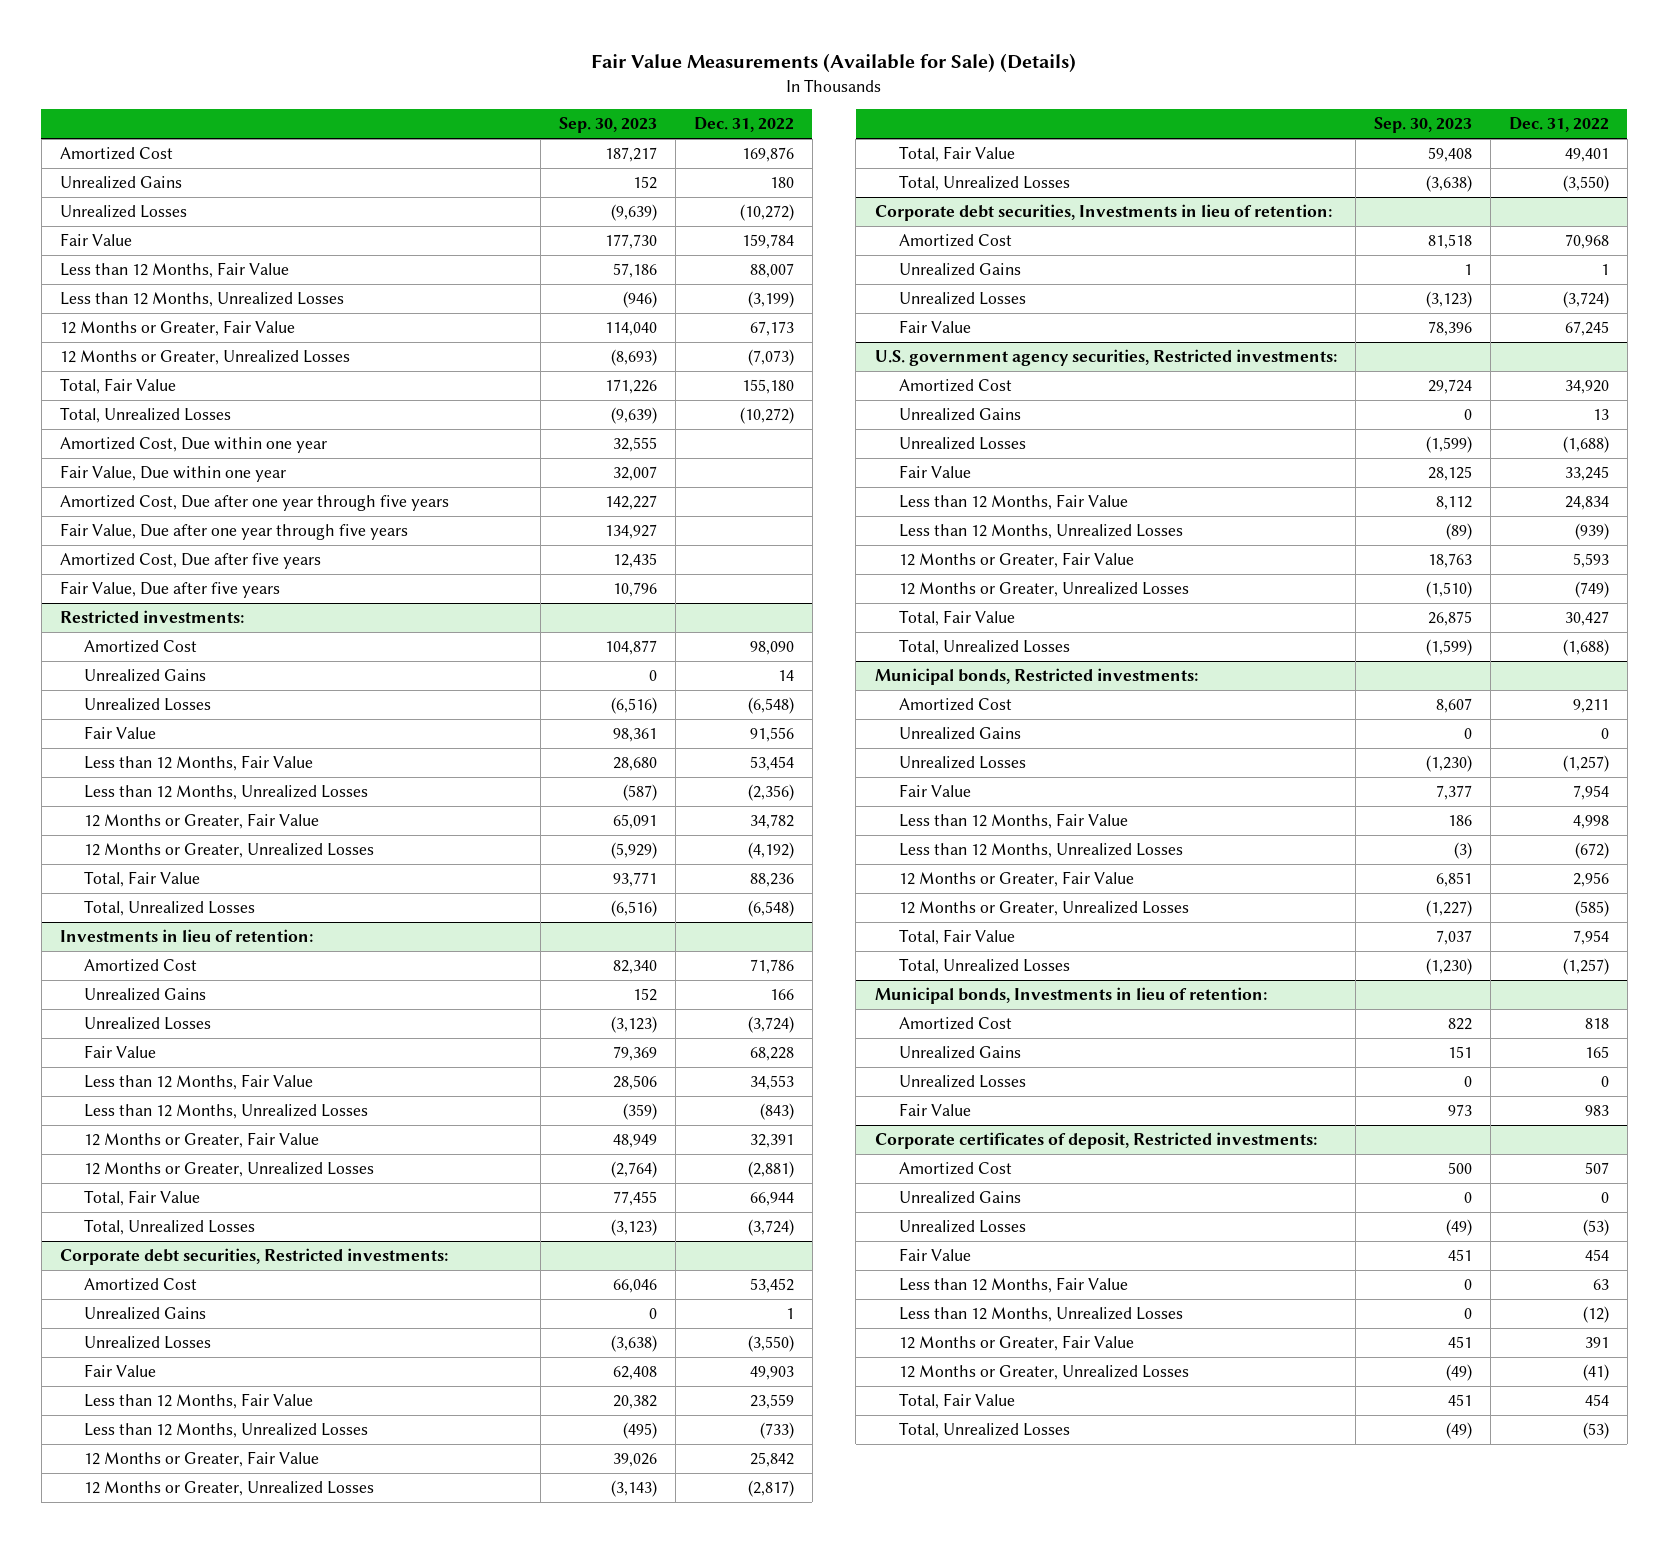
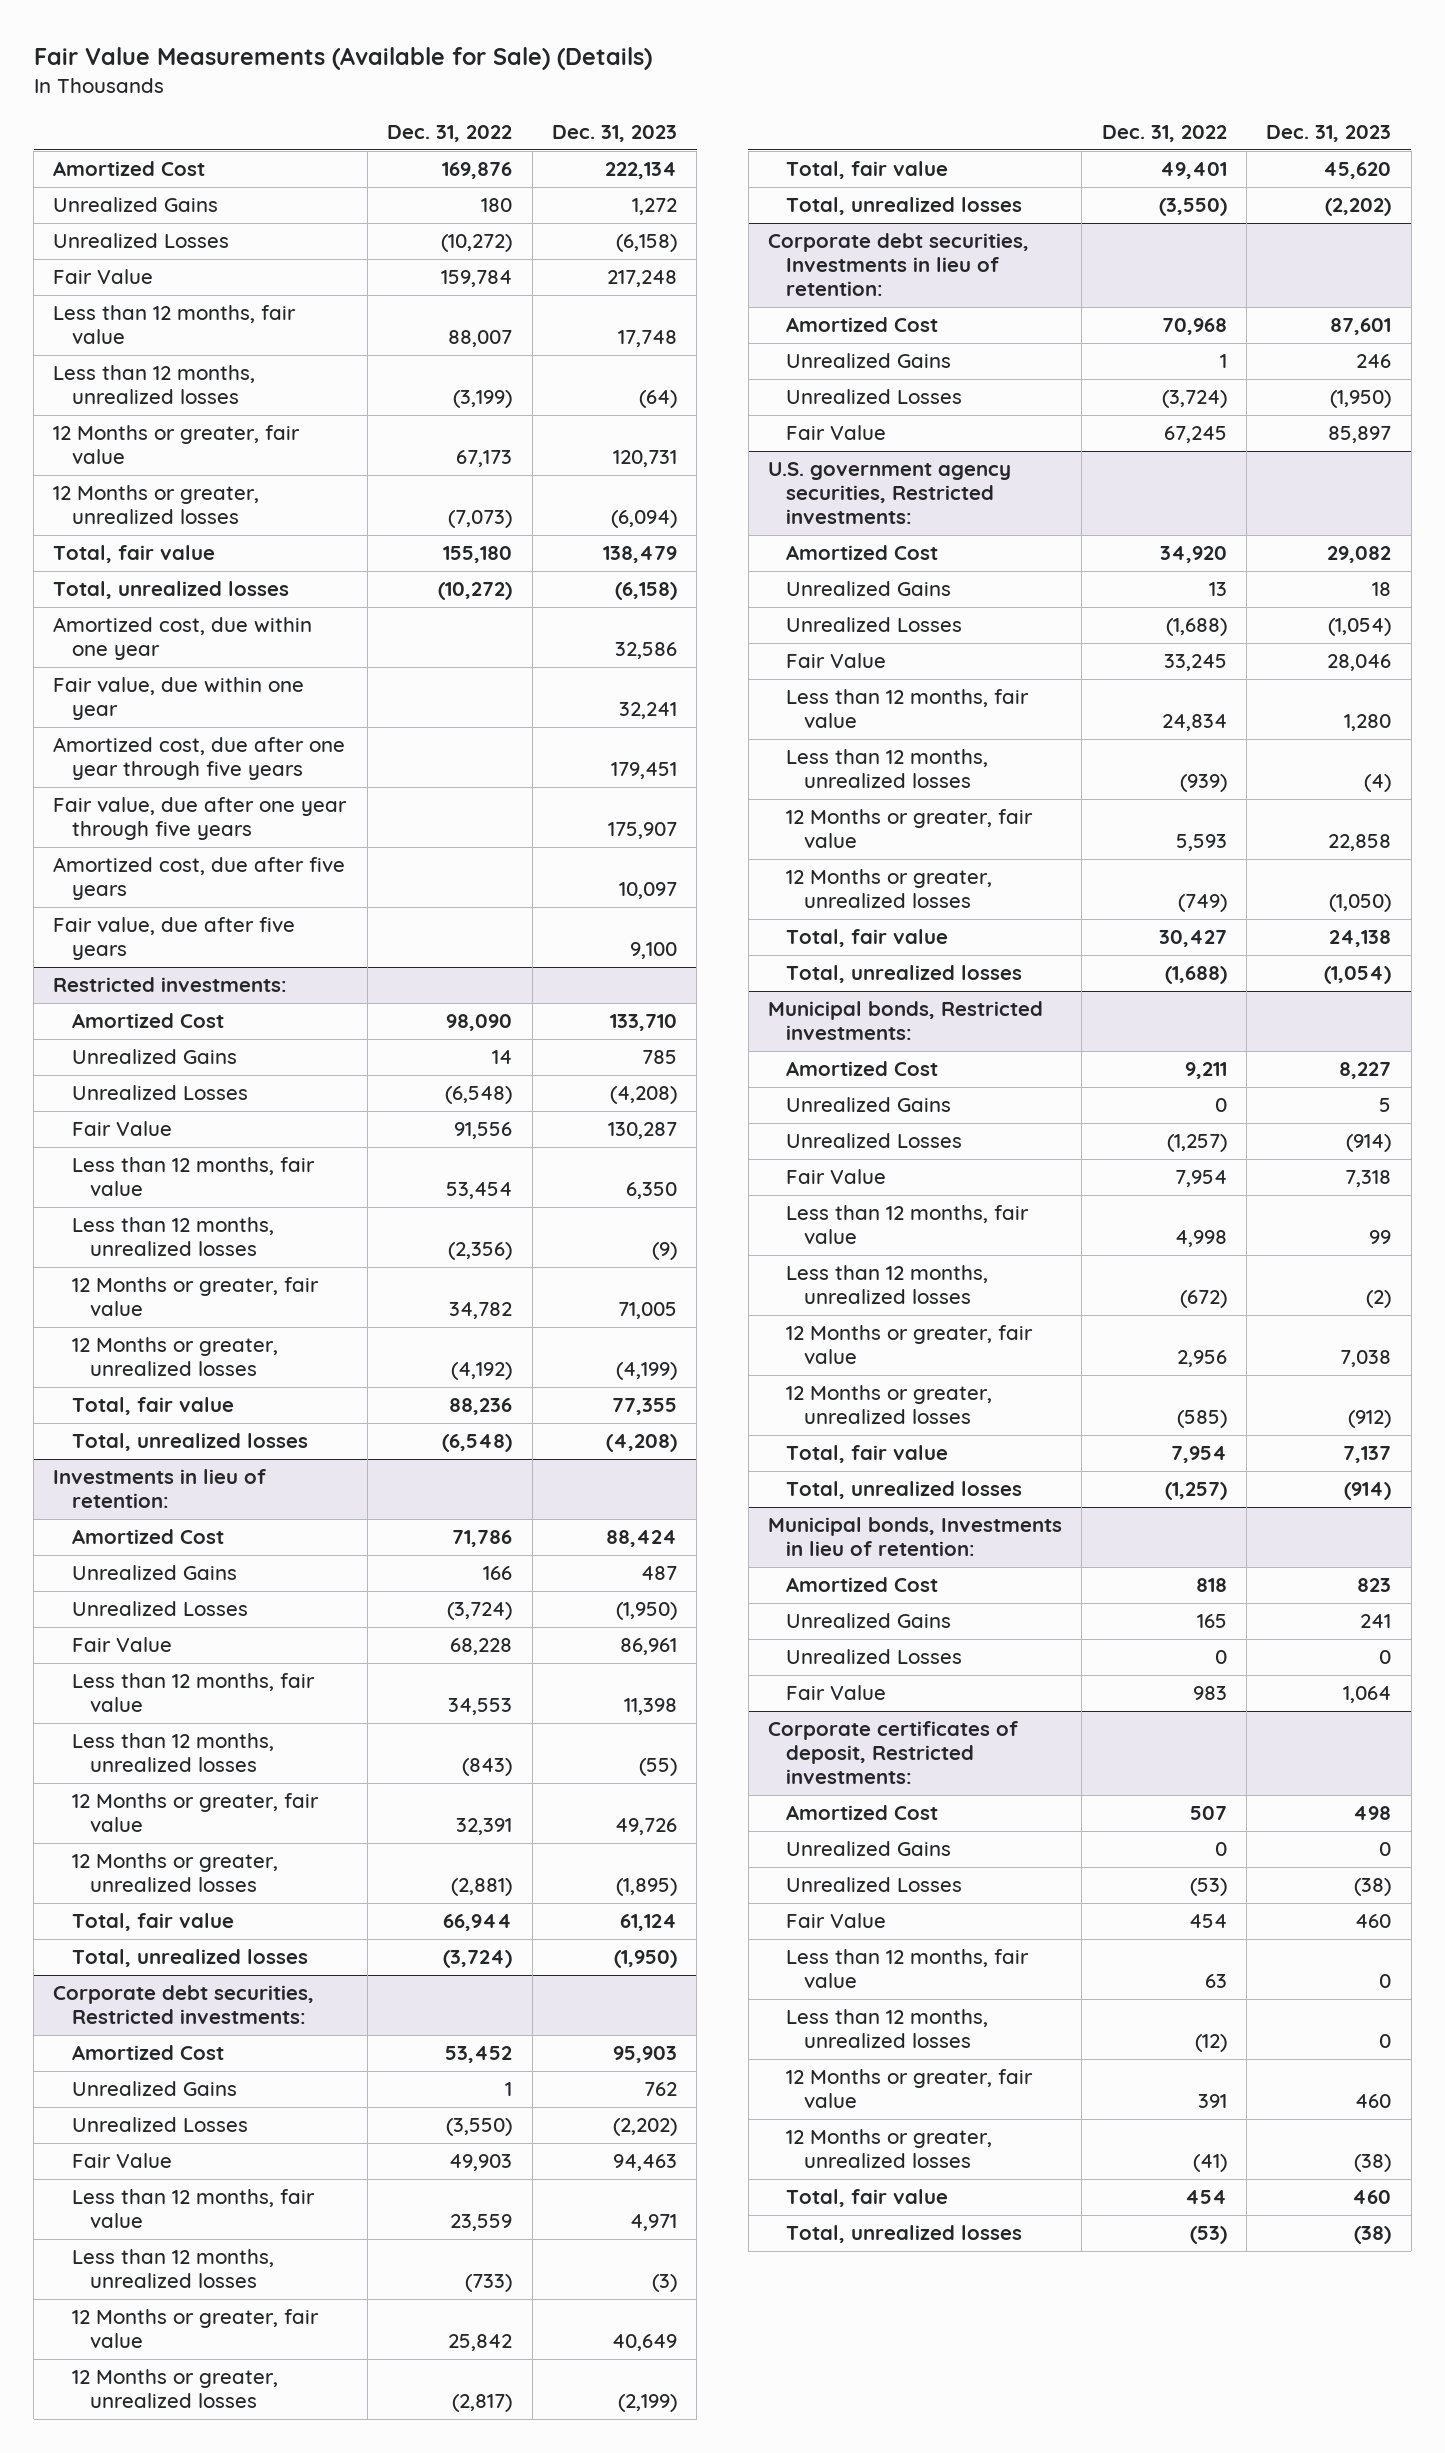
- | Sep. 30, 2023 | Dec. 31, 2022
+ | Dec. 31, 2022 | Dec. 31, 2023
- Less than 12 Months, Fair Value | 57,186 | 88,007
- Less than 12 Months, Unrealized Losses | (946) | (3,199)
- 12 Months or Greater, Fair Value | 114,040 | 67,173
- 12 Months or Greater, Unrealized Losses | (8,693) | (7,073)
- Total, Fair Value | 171,226 | 155,180
- Total, Unrealized Losses | (9,639) | (10,272)
- Amortized Cost, Due within one year | 32,555 |
- Fair Value, Due within one year | 32,007 |
- Amortized Cost, Due after one year through five years | 142,227 |
- Fair Value, Due after one year through five years | 134,927 |
- Amortized Cost, Due after five years | 12,435 |
- Fair Value, Due after five years | 10,796 |
+ Less than 12 months, fair value | 88,007 | 17,748
+ Less than 12 months, unrealized losses | (3,199) | (64)
+ 12 Months or greater, fair value | 67,173 | 120,731
+ 12 Months or greater, unrealized losses | (7,073) | (6,094)
+ Total, fair value | 155,180 | 138,479
+ Total, unrealized losses | (10,272) | (6,158)
+ Amortized cost, due within one year | | 32,586
+ Fair value, due within one year | | 32,241
+ Amortized cost, due after one year through five years | | 179,451
+ Fair value, due after one year through five years | | 175,907
+ Amortized cost, due after five years | | 10,097
+ Fair value, due after five years | | 9,100
@ Restricted investments:
- Less than 12 Months, Fair Value | 28,680 | 53,454
- Less than 12 Months, Unrealized Losses | (587) | (2,356)
- 12 Months or Greater, Fair Value | 65,091 | 34,782
- 12 Months or Greater, Unrealized Losses | (5,929) | (4,192)
- Total, Fair Value | 93,771 | 88,236
- Total, Unrealized Losses | (6,516) | (6,548)
+ Less than 12 months, fair value | 53,454 | 6,350
+ Less than 12 months, unrealized losses | (2,356) | (9)
+ 12 Months or greater, fair value | 34,782 | 71,005
+ 12 Months or greater, unrealized losses | (4,192) | (4,199)
+ Total, fair value | 88,236 | 77,355
+ Total, unrealized losses | (6,548) | (4,208)
@ Investments in lieu of retention:
- Less than 12 Months, Fair Value | 28,506 | 34,553
- Less than 12 Months, Unrealized Losses | (359) | (843)
- 12 Months or Greater, Fair Value | 48,949 | 32,391
- 12 Months or Greater, Unrealized Losses | (2,764) | (2,881)
- Total, Fair Value | 77,455 | 66,944
- Total, Unrealized Losses | (3,123) | (3,724)
+ Less than 12 months, fair value | 34,553 | 11,398
+ Less than 12 months, unrealized losses | (843) | (55)
+ 12 Months or greater, fair value | 32,391 | 49,726
+ 12 Months or greater, unrealized losses | (2,881) | (1,895)
+ Total, fair value | 66,944 | 61,124
+ Total, unrealized losses | (3,724) | (1,950)
@ Corporate debt securities, Restricted investments:
- Less than 12 Months, Fair Value | 20,382 | 23,559
- Less than 12 Months, Unrealized Losses | (495) | (733)
- 12 Months or Greater, Fair Value | 39,026 | 25,842
- 12 Months or Greater, Unrealized Losses | (3,143) | (2,817)
- Total, Fair Value | 59,408 | 49,401
- Total, Unrealized Losses | (3,638) | (3,550)
+ Less than 12 months, fair value | 23,559 | 4,971
+ Less than 12 months, unrealized losses | (733) | (3)
+ 12 Months or greater, fair value | 25,842 | 40,649
+ 12 Months or greater, unrealized losses | (2,817) | (2,199)
+ Total, fair value | 49,401 | 45,620
+ Total, unrealized losses | (3,550) | (2,202)
@ U.S. government agency securities, Restricted investments:
- Less than 12 Months, Fair Value | 8,112 | 24,834
- Less than 12 Months, Unrealized Losses | (89) | (939)
- 12 Months or Greater, Fair Value | 18,763 | 5,593
- 12 Months or Greater, Unrealized Losses | (1,510) | (749)
- Total, Fair Value | 26,875 | 30,427
- Total, Unrealized Losses | (1,599) | (1,688)
+ Less than 12 months, fair value | 24,834 | 1,280
+ Less than 12 months, unrealized losses | (939) | (4)
+ 12 Months or greater, fair value | 5,593 | 22,858
+ 12 Months or greater, unrealized losses | (749) | (1,050)
+ Total, fair value | 30,427 | 24,138
+ Total, unrealized losses | (1,688) | (1,054)
@ Municipal bonds, Restricted investments:
- Less than 12 Months, Fair Value | 186 | 4,998
- Less than 12 Months, Unrealized Losses | (3) | (672)
- 12 Months or Greater, Fair Value | 6,851 | 2,956
- 12 Months or Greater, Unrealized Losses | (1,227) | (585)
- Total, Fair Value | 7,037 | 7,954
- Total, Unrealized Losses | (1,230) | (1,257)
+ Less than 12 months, fair value | 4,998 | 99
+ Less than 12 months, unrealized losses | (672) | (2)
+ 12 Months or greater, fair value | 2,956 | 7,038
+ 12 Months or greater, unrealized losses | (585) | (912)
+ Total, fair value | 7,954 | 7,137
+ Total, unrealized losses | (1,257) | (914)
@ Corporate certificates of deposit, Restricted investments:
- Less than 12 Months, Fair Value | 0 | 63
- Less than 12 Months, Unrealized Losses | 0 | (12)
- 12 Months or Greater, Fair Value | 451 | 391
- 12 Months or Greater, Unrealized Losses | (49) | (41)
- Total, Fair Value | 451 | 454
- Total, Unrealized Losses | (49) | (53)
+ Less than 12 months, fair value | 63 | 0
+ Less than 12 months, unrealized losses | (12) | 0
+ 12 Months or greater, fair value | 391 | 460
+ 12 Months or greater, unrealized losses | (41) | (38)
+ Total, fair value | 454 | 460
+ Total, unrealized losses | (53) | (38)

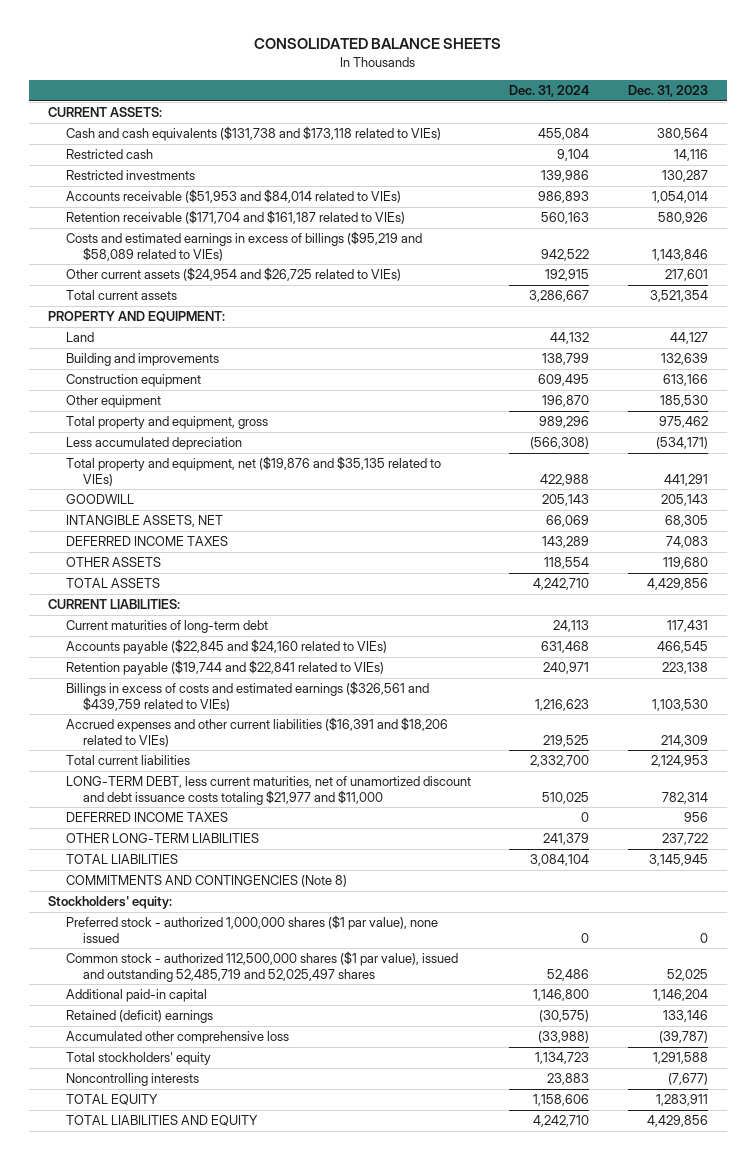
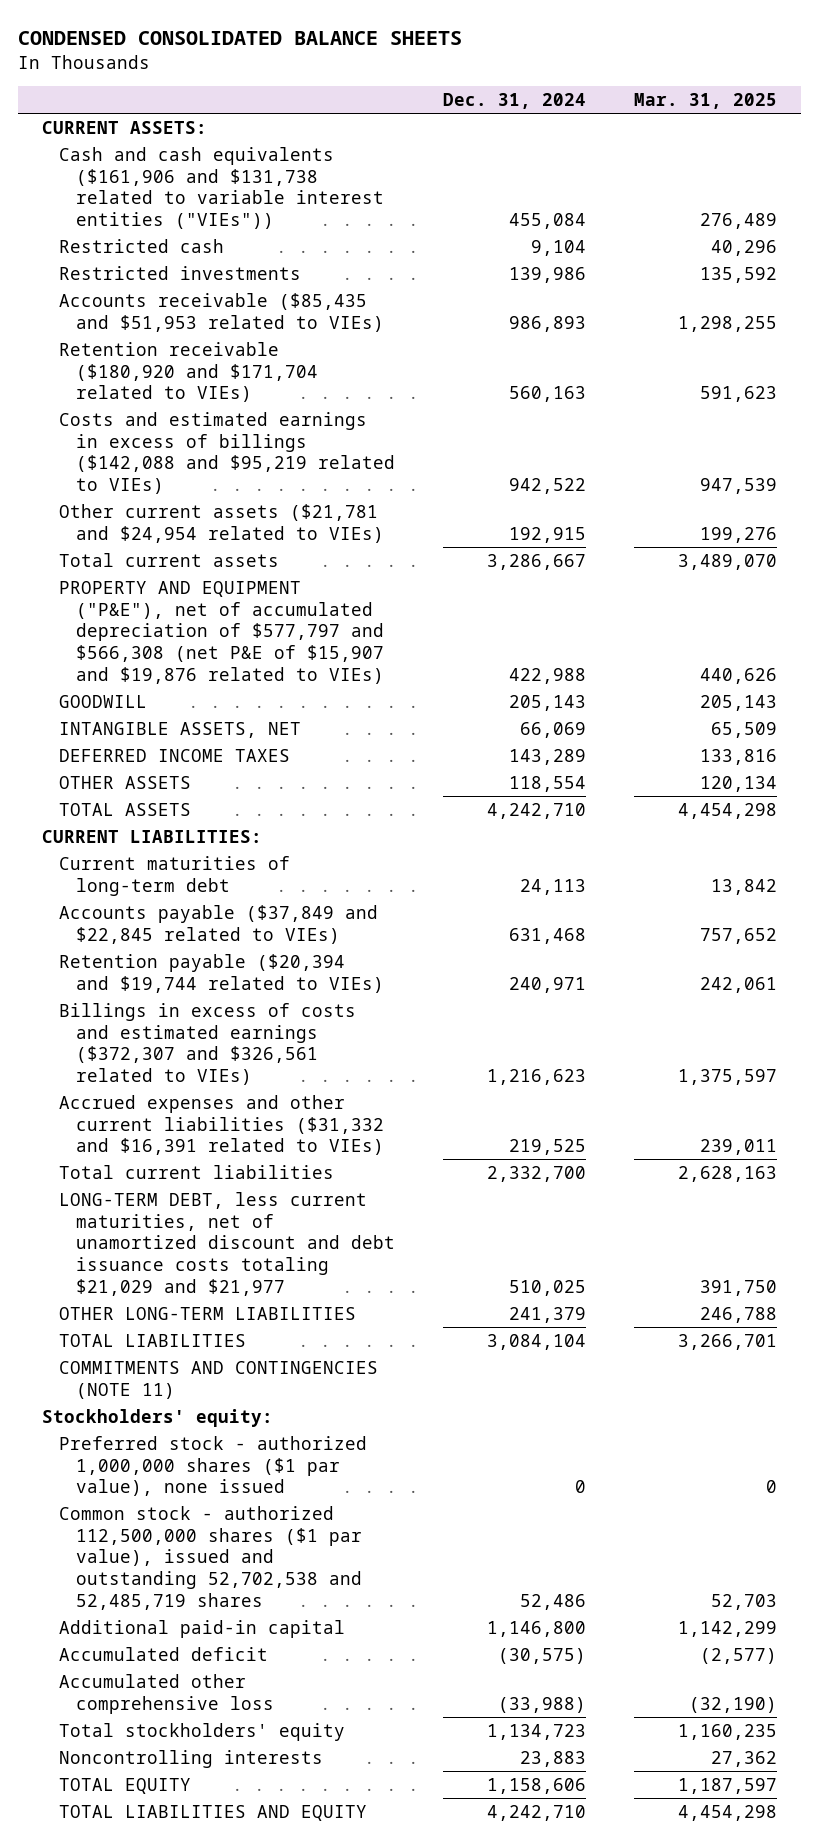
- CONSOLIDATED BALANCE SHEETS
+ CONDENSED CONSOLIDATED BALANCE SHEETS
- | Dec. 31, 2024 | Dec. 31, 2023
+ | Dec. 31, 2024 | Mar. 31, 2025
- Cash and cash equivalents ($131,738 and $173,118 related to VIEs) | 455,084 | 380,564
+ Cash and cash equivalents ($161,906 and $131,738 related to variable interest entities ("VIEs")) | 455,084 | 276,489
- Accounts receivable ($51,953 and $84,014 related to VIEs) | 986,893 | 1,054,014
- Retention receivable ($171,704 and $161,187 related to VIEs) | 560,163 | 580,926
- Costs and estimated earnings in excess of billings ($95,219 and $58,089 related to VIEs) | 942,522 | 1,143,846
- Other current assets ($24,954 and $26,725 related to VIEs) | 192,915 | 217,601
+ Accounts receivable ($85,435 and $51,953 related to VIEs) | 986,893 | 1,298,255
+ Retention receivable ($180,920 and $171,704 related to VIEs) | 560,163 | 591,623
+ Costs and estimated earnings in excess of billings ($142,088 and $95,219 related to VIEs) | 942,522 | 947,539
+ Other current assets ($21,781 and $24,954 related to VIEs) | 192,915 | 199,276
- PROPERTY AND EQUIPMENT:
- Land | 44,132 | 44,127
- Building and improvements | 138,799 | 132,639
- Construction equipment | 609,495 | 613,166
- Other equipment | 196,870 | 185,530
- Total property and equipment, gross | 989,296 | 975,462
- Less accumulated depreciation | (566,308) | (534,171)
- Total property and equipment, net ($19,876 and $35,135 related to VIEs) | 422,988 | 441,291
+ PROPERTY AND EQUIPMENT ("P&E"), net of accumulated depreciation of $577,797 and $566,308 (net P&E of $15,907 and $19,876 related to VIEs) | 422,988 | 440,626
- Accounts payable ($22,845 and $24,160 related to VIEs) | 631,468 | 466,545
- Retention payable ($19,744 and $22,841 related to VIEs) | 240,971 | 223,138
- Billings in excess of costs and estimated earnings ($326,561 and $439,759 related to VIEs) | 1,216,623 | 1,103,530
- Accrued expenses and other current liabilities ($16,391 and $18,206 related to VIEs) | 219,525 | 214,309
+ Accounts payable ($37,849 and $22,845 related to VIEs) | 631,468 | 757,652
+ Retention payable ($20,394 and $19,744 related to VIEs) | 240,971 | 242,061
+ Billings in excess of costs and estimated earnings ($372,307 and $326,561 related to VIEs) | 1,216,623 | 1,375,597
+ Accrued expenses and other current liabilities ($31,332 and $16,391 related to VIEs) | 219,525 | 239,011
- LONG-TERM DEBT, less current maturities, net of unamortized discount and debt issuance costs totaling $21,977 and $11,000 | 510,025 | 782,314
- DEFERRED INCOME TAXES | 0 | 956
+ LONG-TERM DEBT, less current maturities, net of unamortized discount and debt issuance costs totaling $21,029 and $21,977 | 510,025 | 391,750
- COMMITMENTS AND CONTINGENCIES (Note 8)
+ COMMITMENTS AND CONTINGENCIES (NOTE 11)
- Common stock - authorized 112,500,000 shares ($1 par value), issued and outstanding 52,485,719 and 52,025,497 shares | 52,486 | 52,025
+ Common stock - authorized 112,500,000 shares ($1 par value), issued and outstanding 52,702,538 and 52,485,719 shares | 52,486 | 52,703
- Retained (deficit) earnings | (30,575) | 133,146
+ Accumulated deficit | (30,575) | (2,577)

